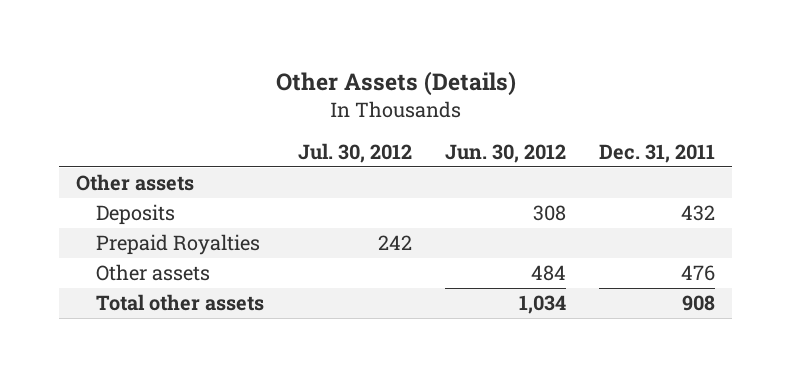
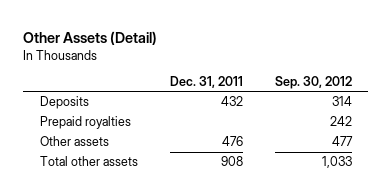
- Other Assets (Details)
+ Other Assets (Detail)
- | Jul. 30, 2012 | Jun. 30, 2012 | Dec. 31, 2011
+ | Dec. 31, 2011 | Sep. 30, 2012
- Other assets
- Prepaid Royalties | 242 | |
+ Prepaid royalties | | 242

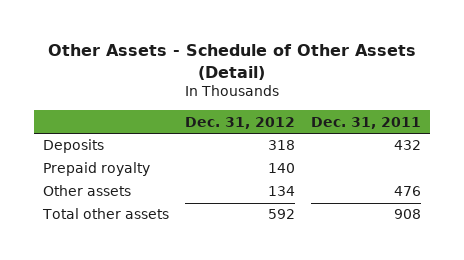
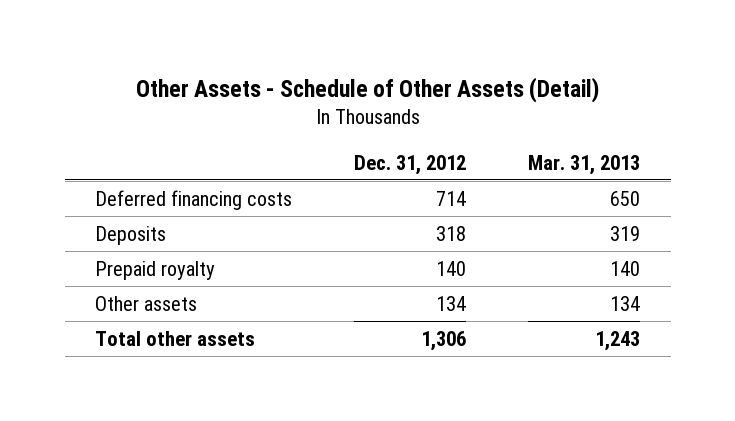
- | Dec. 31, 2012 | Dec. 31, 2011
+ | Dec. 31, 2012 | Mar. 31, 2013
+ Deferred financing costs | 714 | 650
- Total other assets | 592 | 908
+ Total other assets | 1,306 | 1,243

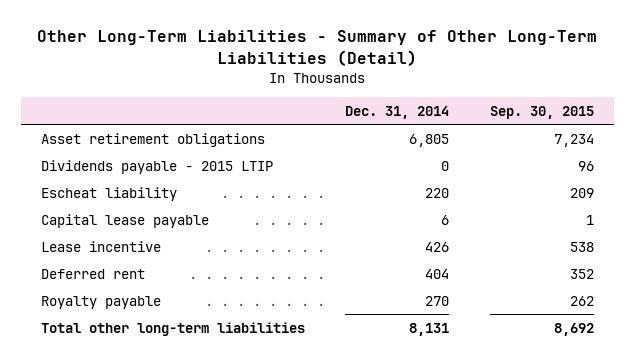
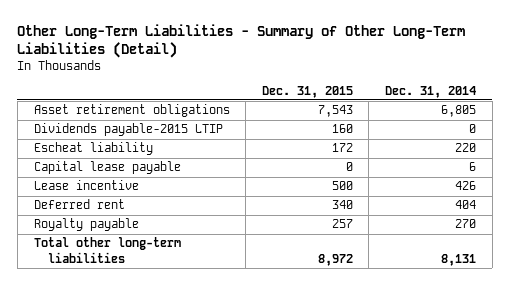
- | Dec. 31, 2014 | Sep. 30, 2015
+ | Dec. 31, 2015 | Dec. 31, 2014
- Dividends payable - 2015 LTIP | 0 | 96
+ Dividends payable-2015 LTIP | 160 | 0

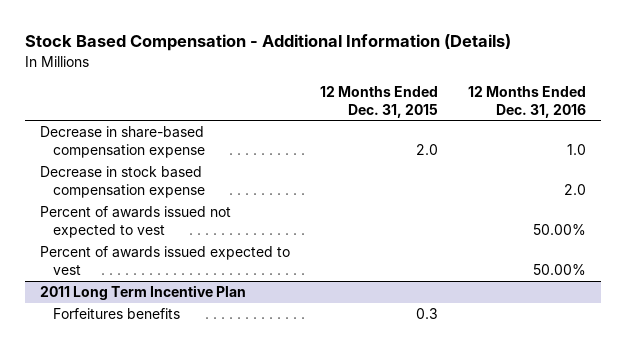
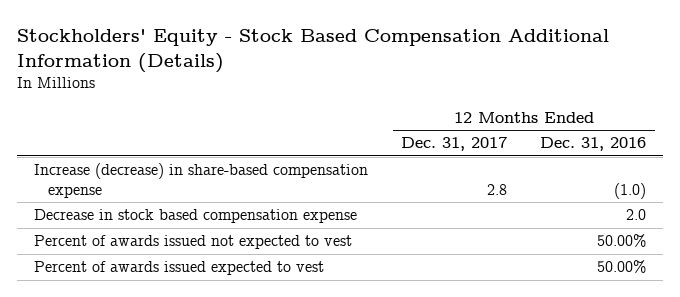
- Stock Based Compensation - Additional Information (Details)
+ Stockholders' Equity - Stock Based Compensation Additional Information (Details)
- | 12 Months Ended Dec. 31, 2015 | 12 Months Ended Dec. 31, 2016
+ | 12 Months Ended Dec. 31, 2017 | 12 Months Ended Dec. 31, 2016
- Decrease in share-based compensation expense | 2.0 | 1.0
+ Increase (decrease) in share-based compensation expense | 2.8 | (1.0)
- 2011 Long Term Incentive Plan
- Forfeitures benefits | 0.3 |

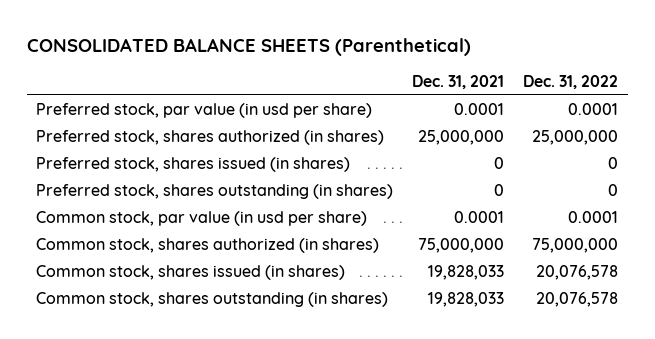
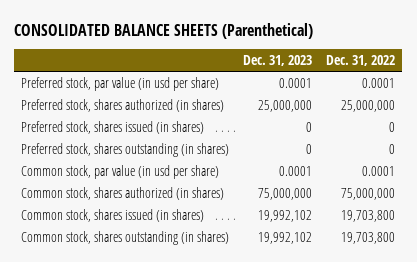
- | Dec. 31, 2021 | Dec. 31, 2022
+ | Dec. 31, 2023 | Dec. 31, 2022
- Common stock, shares issued (in shares) | 19,828,033 | 20,076,578
- Common stock, shares outstanding (in shares) | 19,828,033 | 20,076,578
+ Common stock, shares issued (in shares) | 19,992,102 | 19,703,800
+ Common stock, shares outstanding (in shares) | 19,992,102 | 19,703,800

